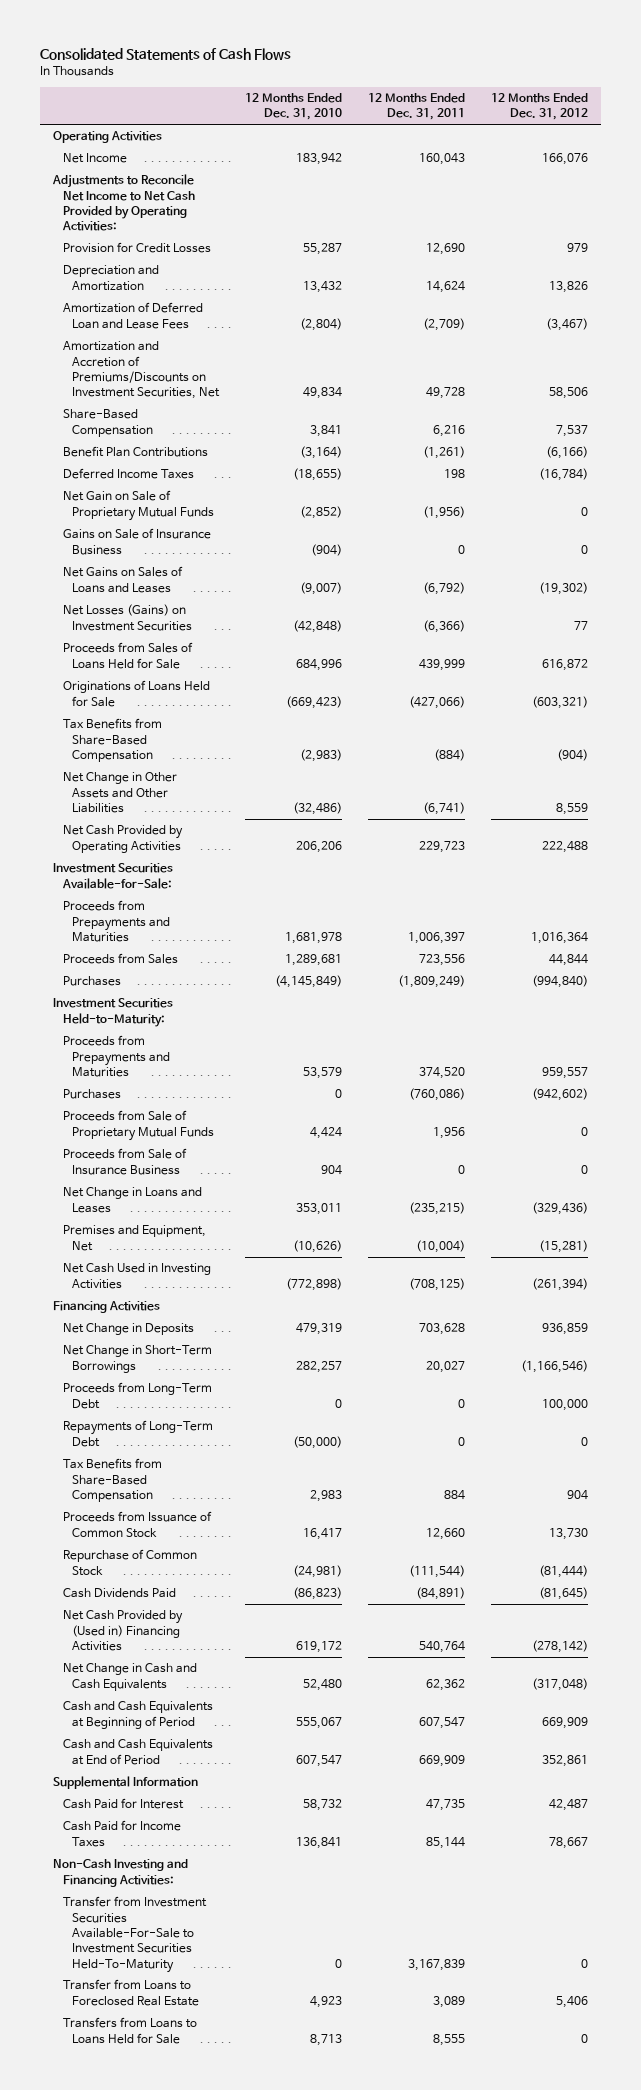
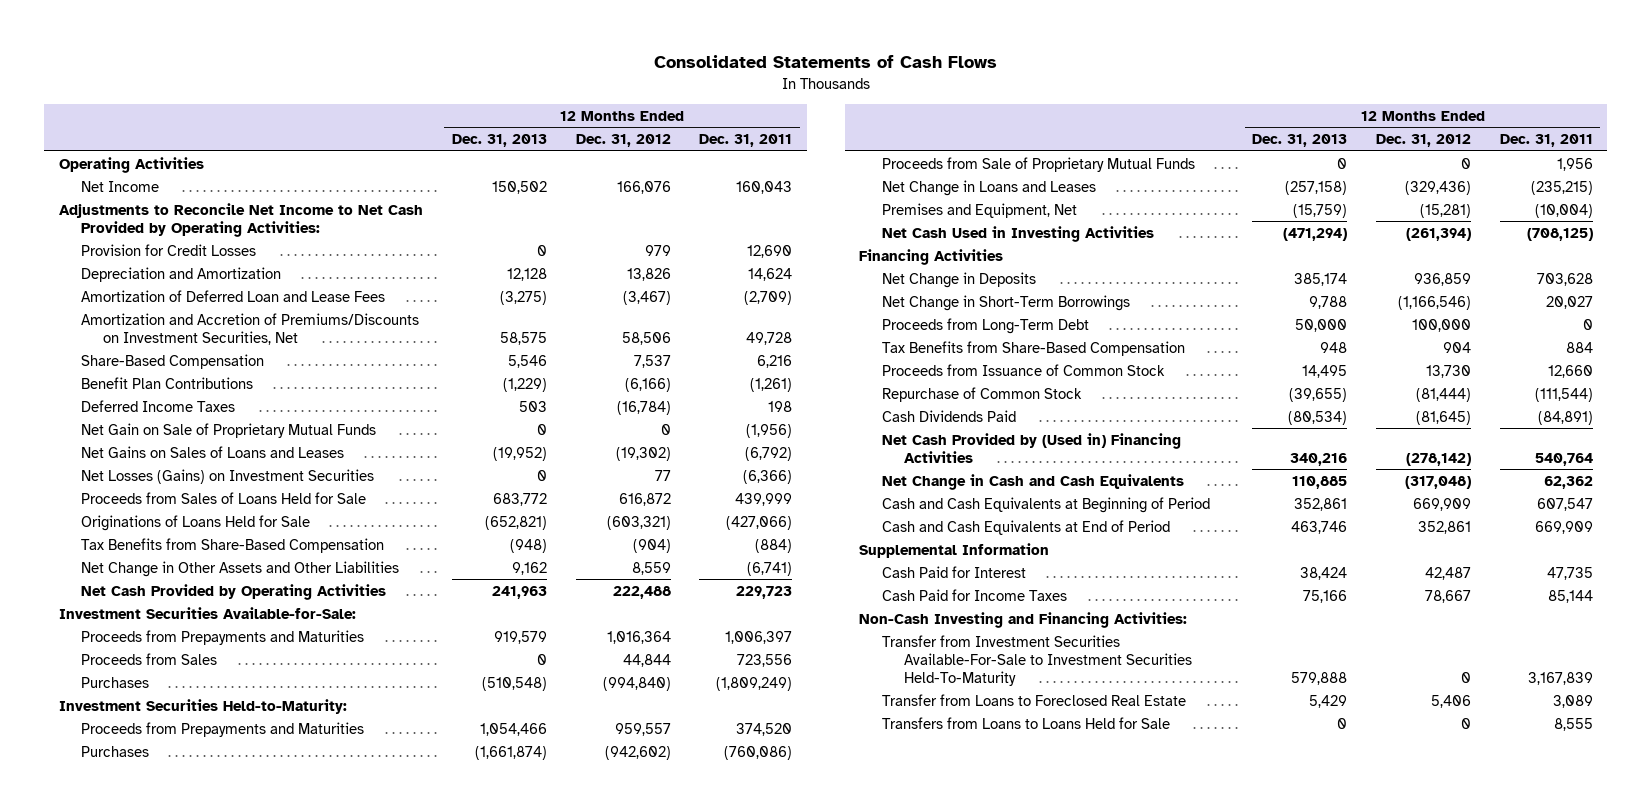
- | 12 Months Ended Dec. 31, 2010 | 12 Months Ended Dec. 31, 2011 | 12 Months Ended Dec. 31, 2012
+ | 12 Months Ended Dec. 31, 2013 | 12 Months Ended Dec. 31, 2012 | 12 Months Ended Dec. 31, 2011
- Gains on Sale of Insurance Business | (904) | 0 | 0
- Proceeds from Sale of Insurance Business | 904 | 0 | 0
- Repayments of Long-Term Debt | (50,000) | 0 | 0

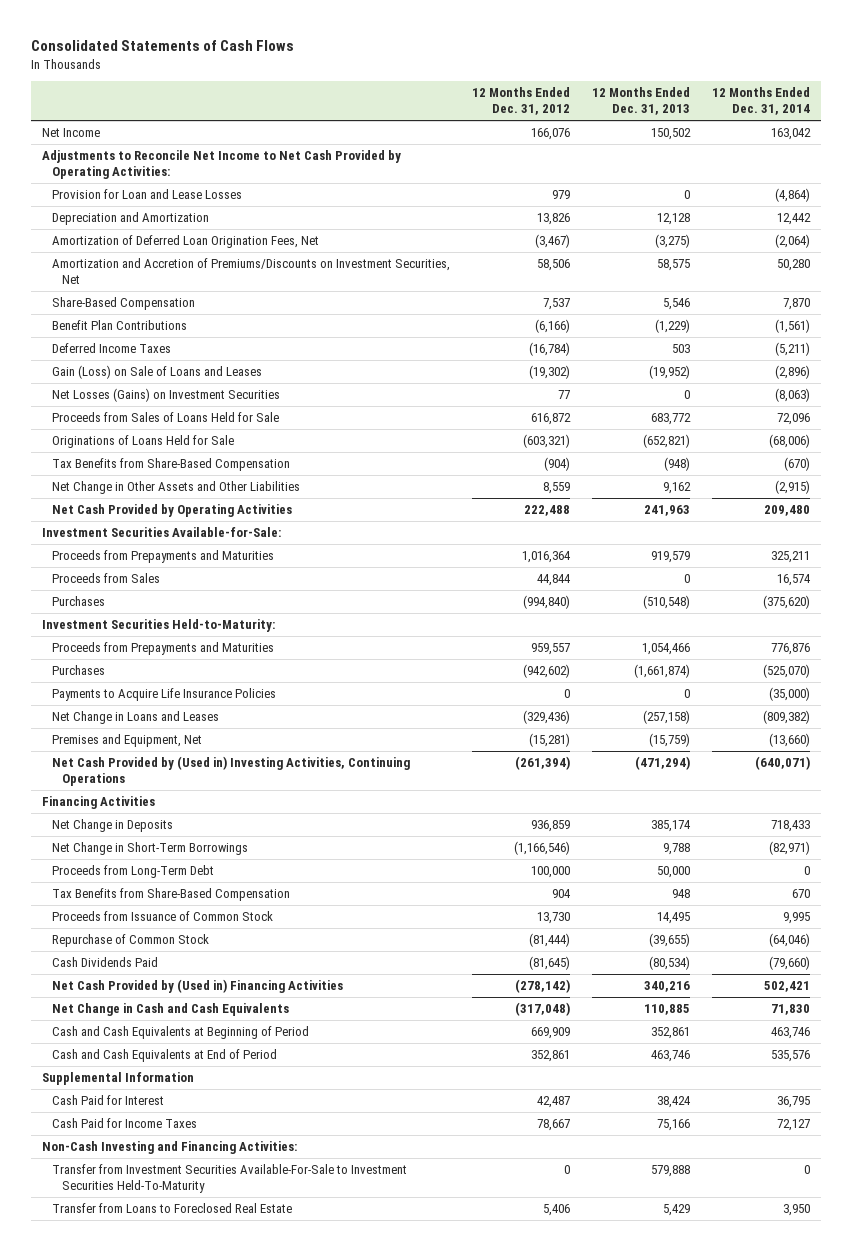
- | 12 Months Ended Dec. 31, 2013 | 12 Months Ended Dec. 31, 2012 | 12 Months Ended Dec. 31, 2011
+ | 12 Months Ended Dec. 31, 2012 | 12 Months Ended Dec. 31, 2013 | 12 Months Ended Dec. 31, 2014
- Operating Activities
- Provision for Credit Losses | 0 | 979 | 12,690
+ Provision for Loan and Lease Losses | 979 | 0 | (4,864)
- Amortization of Deferred Loan and Lease Fees | (3,275) | (3,467) | (2,709)
+ Amortization of Deferred Loan Origination Fees, Net | (3,467) | (3,275) | (2,064)
- Net Gain on Sale of Proprietary Mutual Funds | 0 | 0 | (1,956)
- Net Gains on Sales of Loans and Leases | (19,952) | (19,302) | (6,792)
+ Gain (Loss) on Sale of Loans and Leases | (19,302) | (19,952) | (2,896)
- Proceeds from Sale of Proprietary Mutual Funds | 0 | 0 | 1,956
+ Payments to Acquire Life Insurance Policies | 0 | 0 | (35,000)
- Net Cash Used in Investing Activities | (471,294) | (261,394) | (708,125)
+ Net Cash Provided by (Used in) Investing Activities, Continuing Operations | (261,394) | (471,294) | (640,071)
- Transfers from Loans to Loans Held for Sale | 0 | 0 | 8,555

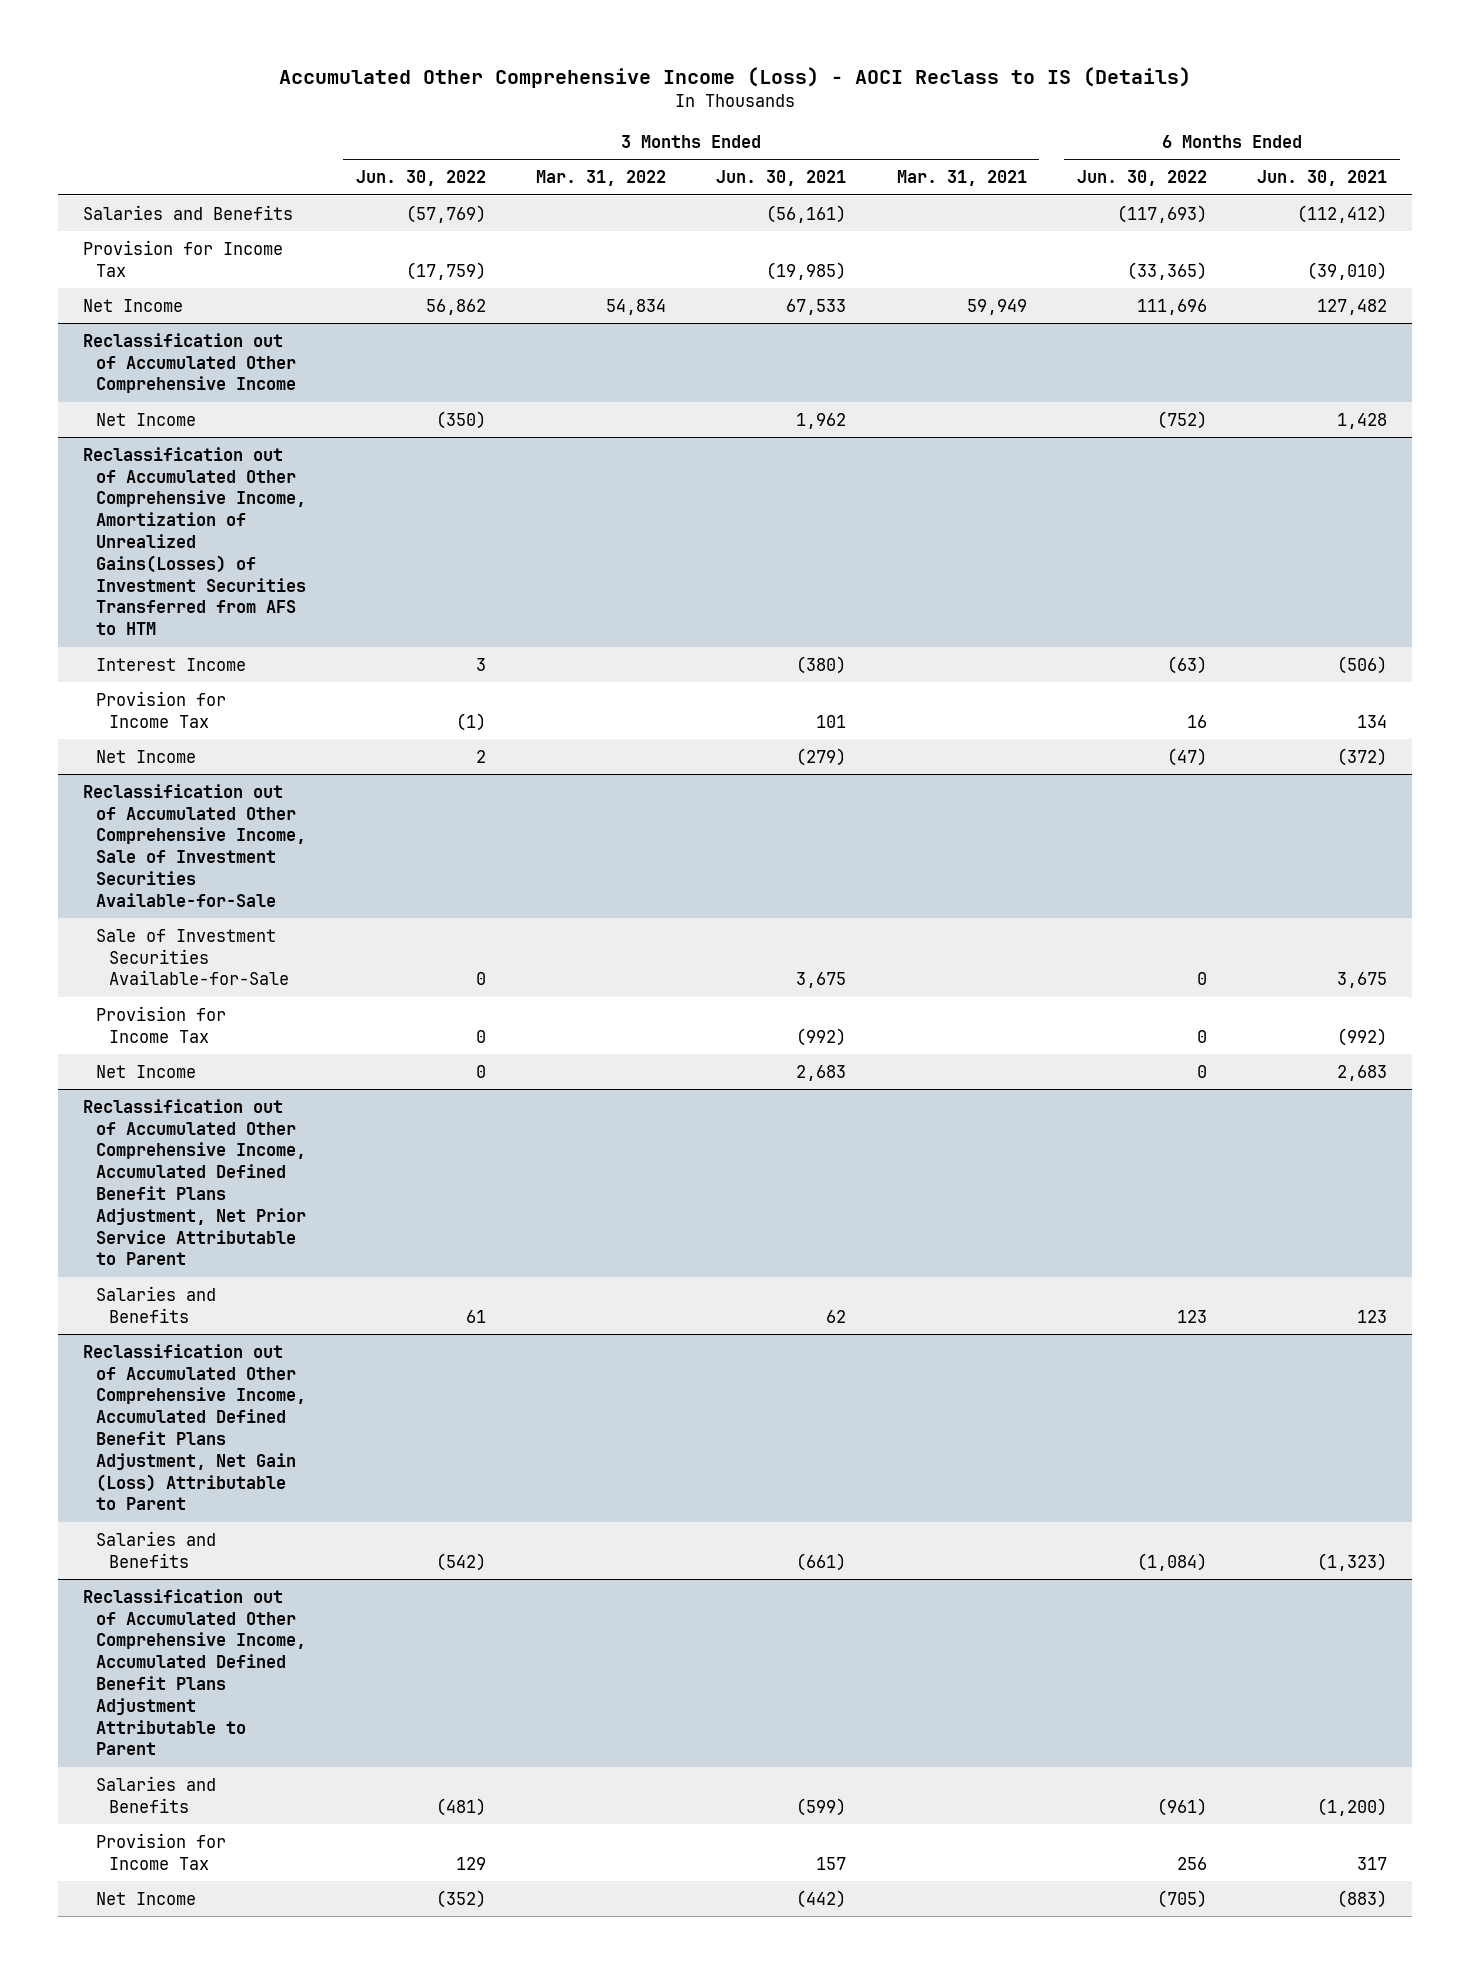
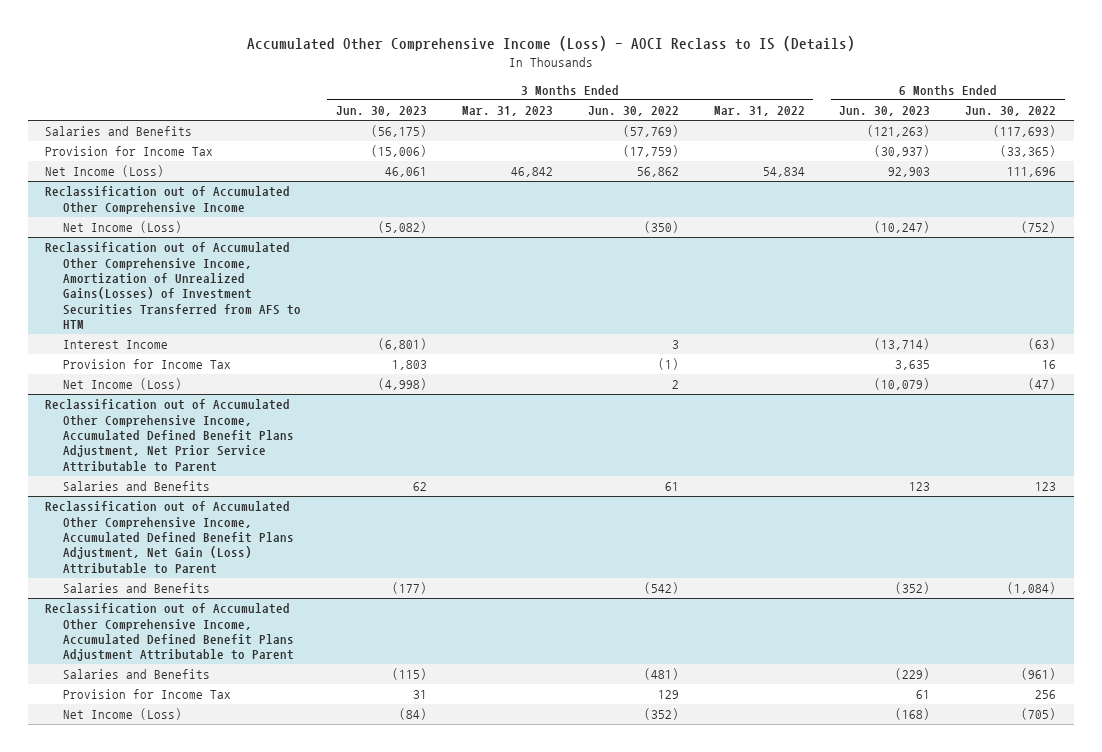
- | 3 Months Ended Jun. 30, 2022 | 3 Months Ended Mar. 31, 2022 | 3 Months Ended Jun. 30, 2021 | 3 Months Ended Mar. 31, 2021 | 6 Months Ended Jun. 30, 2022 | 6 Months Ended Jun. 30, 2021
+ | 3 Months Ended Jun. 30, 2023 | 3 Months Ended Mar. 31, 2023 | 3 Months Ended Jun. 30, 2022 | 3 Months Ended Mar. 31, 2022 | 6 Months Ended Jun. 30, 2023 | 6 Months Ended Jun. 30, 2022
- Net Income | 56,862 | 54,834 | 67,533 | 59,949 | 111,696 | 127,482
+ Net Income (Loss) | 46,061 | 46,842 | 56,862 | 54,834 | 92,903 | 111,696
@ Reclassification out of Accumulated Other Comprehensive Income
- Net Income | (350) | | 1,962 | | (752) | 1,428
+ Net Income (Loss) | (5,082) | | (350) | | (10,247) | (752)
@ Reclassification out of Accumulated Other Comprehensive Income, Amortization of Unrealized Gains(Losses) of Investment Securities Transferred from AFS to HTM
- Net Income | 2 | | (279) | | (47) | (372)
- Reclassification out of Accumulated Other Comprehensive Income, Sale of Investment Securities Available-for-Sale
- Sale of Investment Securities Available-for-Sale | 0 | | 3,675 | | 0 | 3,675
- Provision for Income Tax | 0 | | (992) | | 0 | (992)
- Net Income | 0 | | 2,683 | | 0 | 2,683
@ Reclassification out of Accumulated Other Comprehensive Income, Amortization of Unrealized Gains(Losses) of Investment Securities Transferred from AFS to HTM
+ Net Income (Loss) | (4,998) | | 2 | | (10,079) | (47)
@ Reclassification out of Accumulated Other Comprehensive Income, Accumulated Defined Benefit Plans Adjustment Attributable to Parent
- Net Income | (352) | | (442) | | (705) | (883)
+ Net Income (Loss) | (84) | | (352) | | (168) | (705)

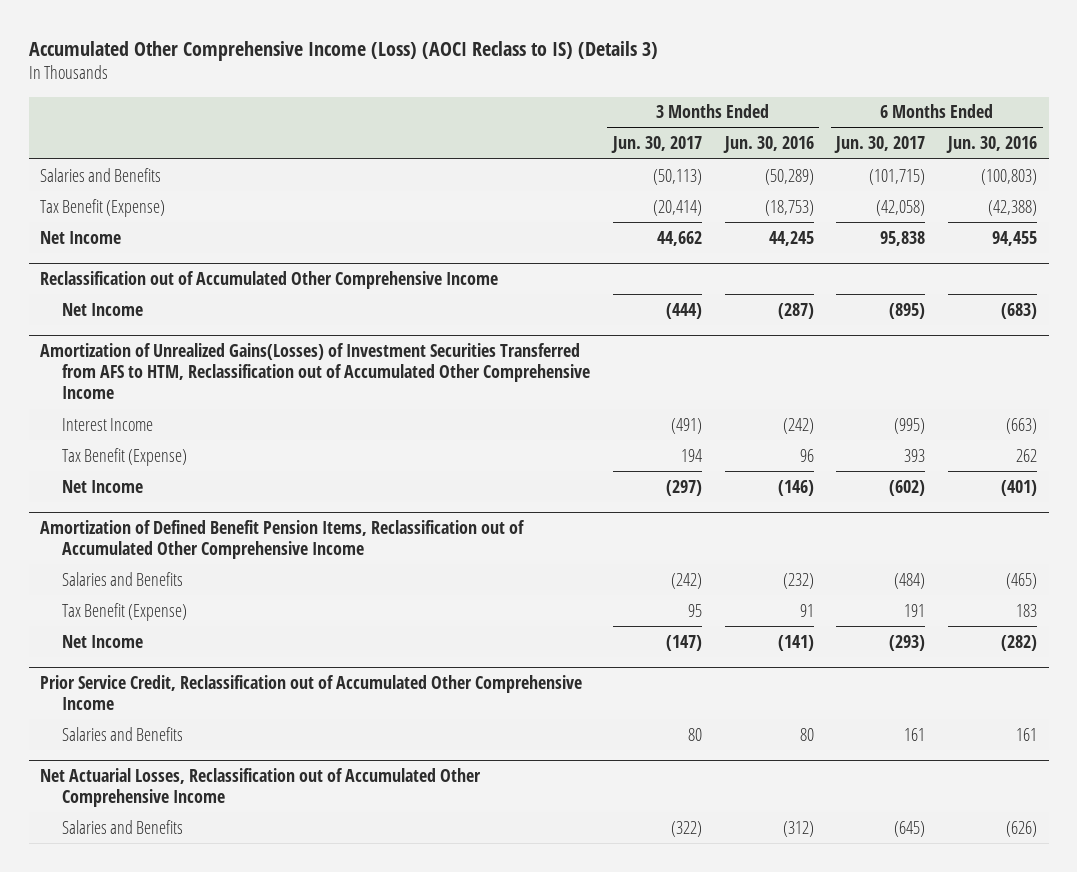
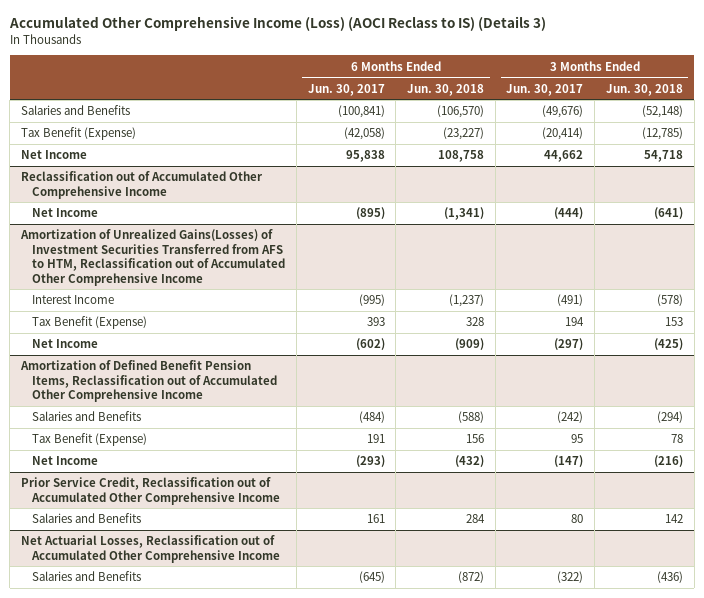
- | 3 Months Ended Jun. 30, 2017 | 3 Months Ended Jun. 30, 2016 | 6 Months Ended Jun. 30, 2017 | 6 Months Ended Jun. 30, 2016
+ | 6 Months Ended Jun. 30, 2017 | 6 Months Ended Jun. 30, 2018 | 3 Months Ended Jun. 30, 2017 | 3 Months Ended Jun. 30, 2018
- Salaries and Benefits | (50,113) | (50,289) | (101,715) | (100,803)
+ Salaries and Benefits | (100,841) | (106,570) | (49,676) | (52,148)

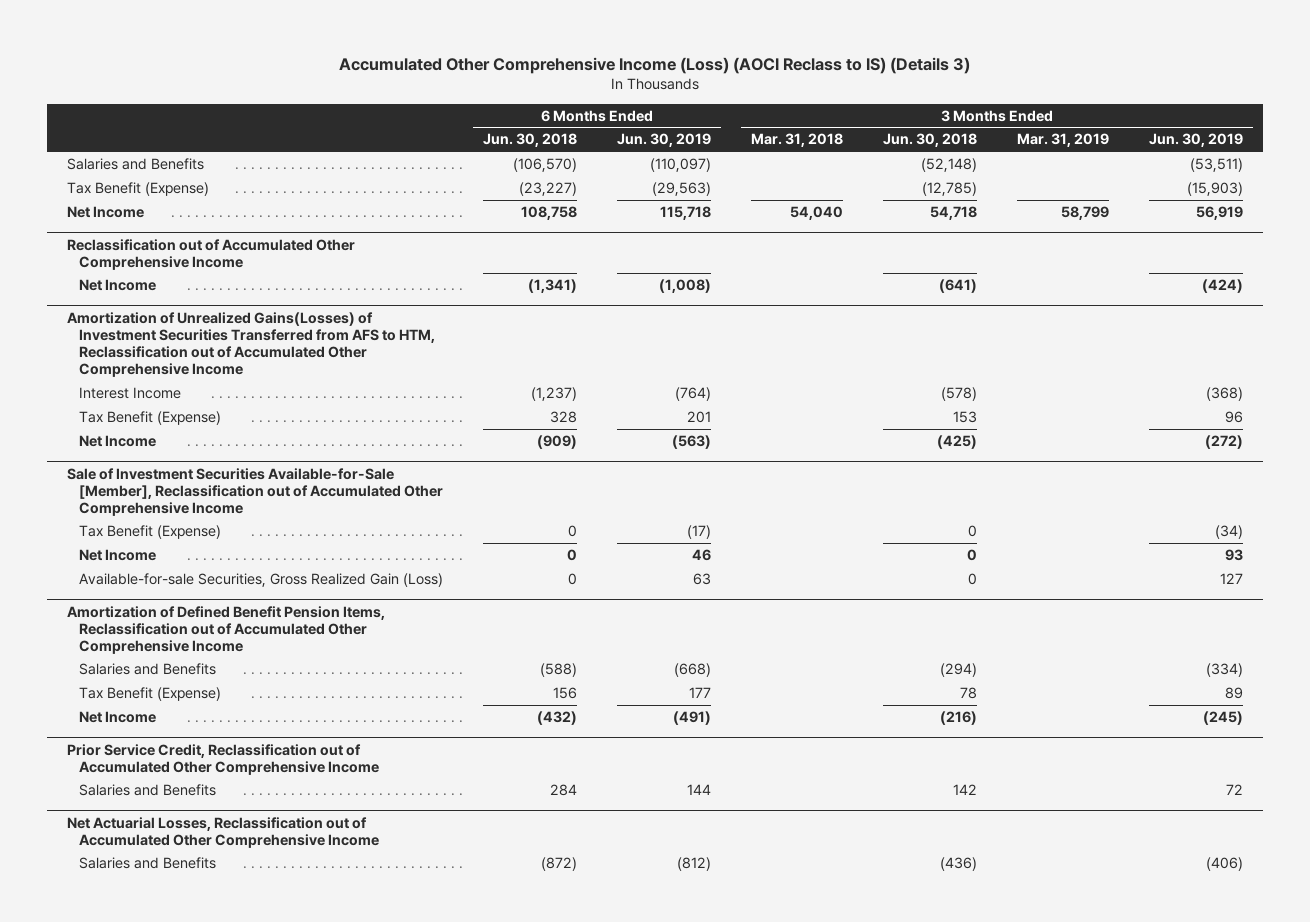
- | 6 Months Ended Jun. 30, 2017 | 6 Months Ended Jun. 30, 2018 | 3 Months Ended Jun. 30, 2017 | 3 Months Ended Jun. 30, 2018
+ | 6 Months Ended Jun. 30, 2018 | 6 Months Ended Jun. 30, 2019 | 3 Months Ended Mar. 31, 2018 | 3 Months Ended Jun. 30, 2018 | 3 Months Ended Mar. 31, 2019 | 3 Months Ended Jun. 30, 2019
+ Sale of Investment Securities Available-for-Sale [Member], Reclassification out of Accumulated Other Comprehensive Income
+ Tax Benefit (Expense) | 0 | (17) | | 0 | | (34)
+ Net Income | 0 | 46 | | 0 | | 93
+ Available-for-sale Securities, Gross Realized Gain (Loss) | 0 | 63 | | 0 | | 127

